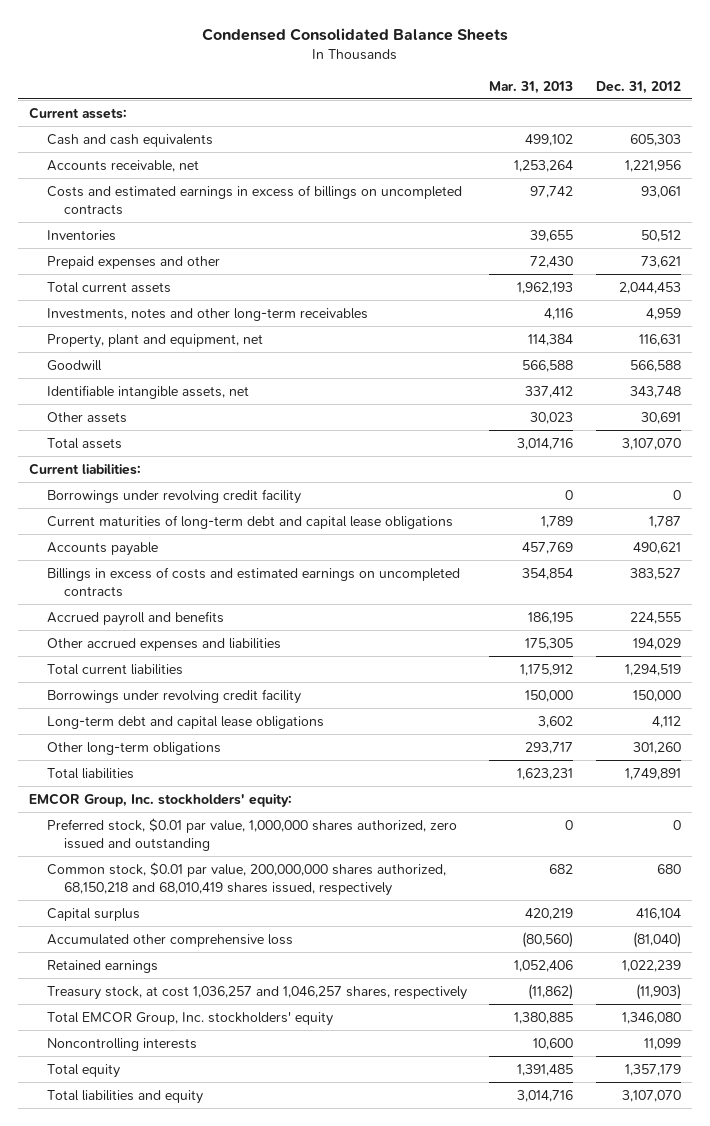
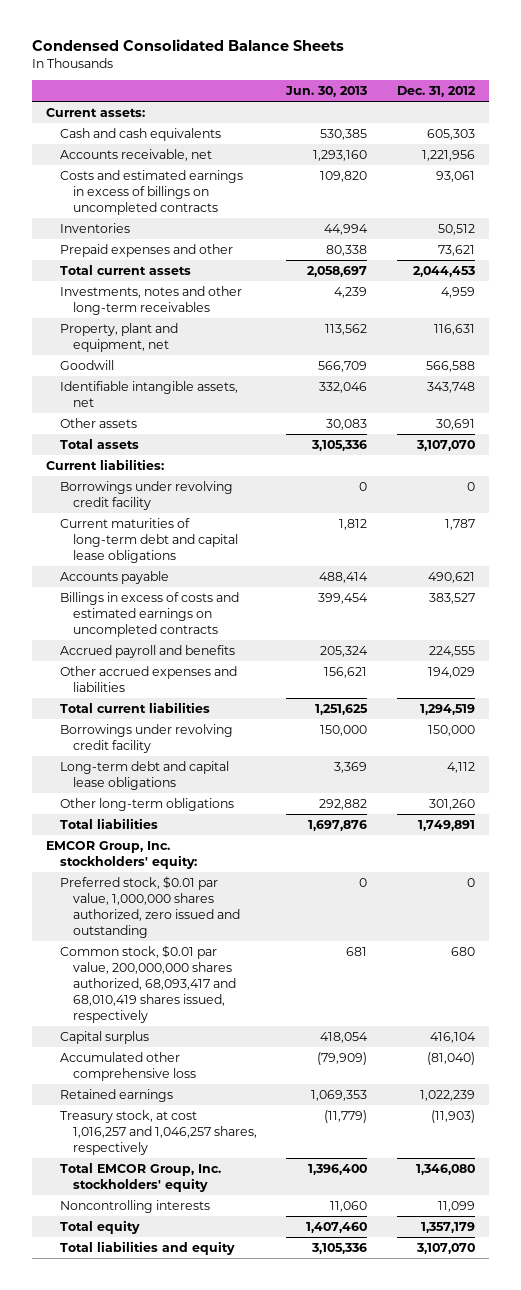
- | Mar. 31, 2013 | Dec. 31, 2012
+ | Jun. 30, 2013 | Dec. 31, 2012
- Common stock, $0.01 par value, 200,000,000 shares authorized, 68,150,218 and 68,010,419 shares issued, respectively | 682 | 680
+ Common stock, $0.01 par value, 200,000,000 shares authorized, 68,093,417 and 68,010,419 shares issued, respectively | 681 | 680
- Treasury stock, at cost 1,036,257 and 1,046,257 shares, respectively | (11,862) | (11,903)
+ Treasury stock, at cost 1,016,257 and 1,046,257 shares, respectively | (11,779) | (11,903)

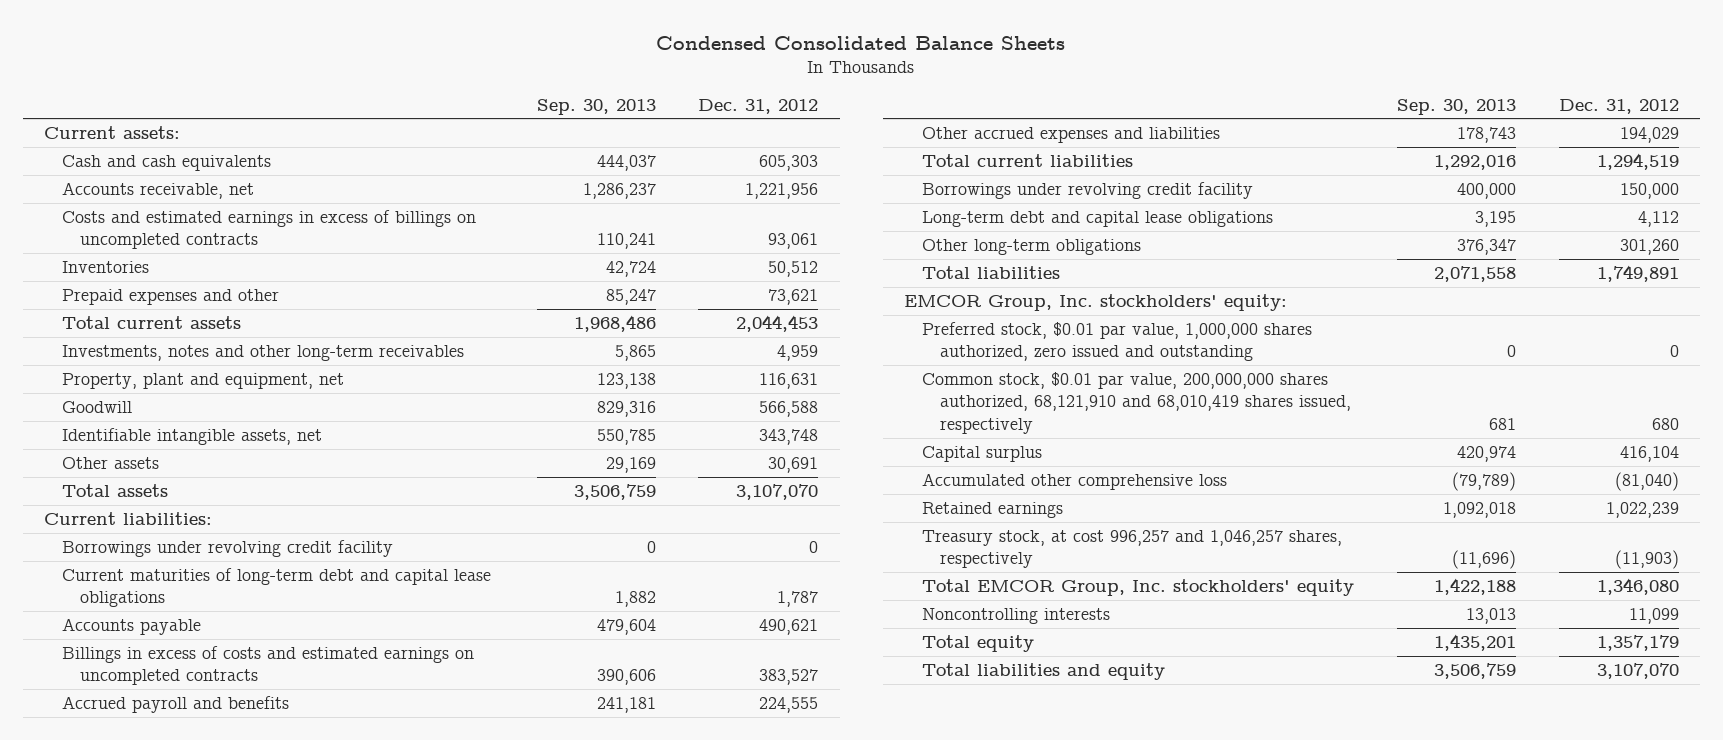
- | Jun. 30, 2013 | Dec. 31, 2012
+ | Sep. 30, 2013 | Dec. 31, 2012
- Common stock, $0.01 par value, 200,000,000 shares authorized, 68,093,417 and 68,010,419 shares issued, respectively | 681 | 680
+ Common stock, $0.01 par value, 200,000,000 shares authorized, 68,121,910 and 68,010,419 shares issued, respectively | 681 | 680
- Treasury stock, at cost 1,016,257 and 1,046,257 shares, respectively | (11,779) | (11,903)
+ Treasury stock, at cost 996,257 and 1,046,257 shares, respectively | (11,696) | (11,903)

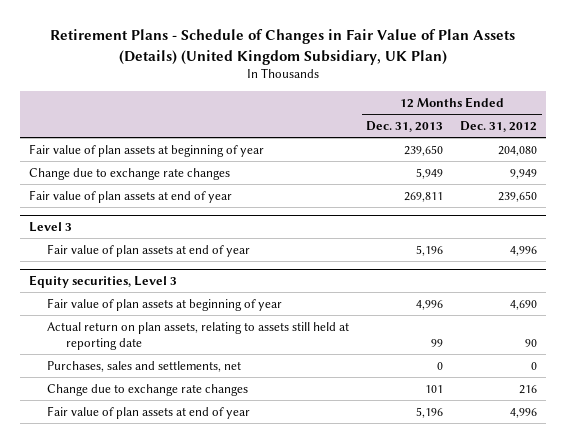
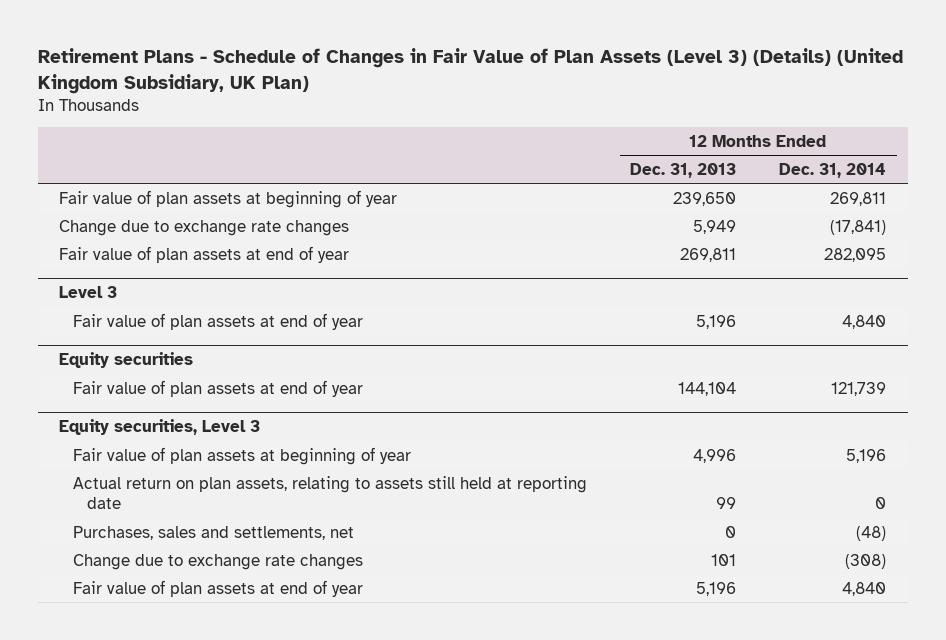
- Retirement Plans - Schedule of Changes in Fair Value of Plan Assets (Details) (United Kingdom Subsidiary, UK Plan)
+ Retirement Plans - Schedule of Changes in Fair Value of Plan Assets (Level 3) (Details) (United Kingdom Subsidiary, UK Plan)
- | 12 Months Ended Dec. 31, 2013 | 12 Months Ended Dec. 31, 2012
+ | 12 Months Ended Dec. 31, 2013 | 12 Months Ended Dec. 31, 2014
+ Equity securities
+ Fair value of plan assets at end of year | 144,104 | 121,739

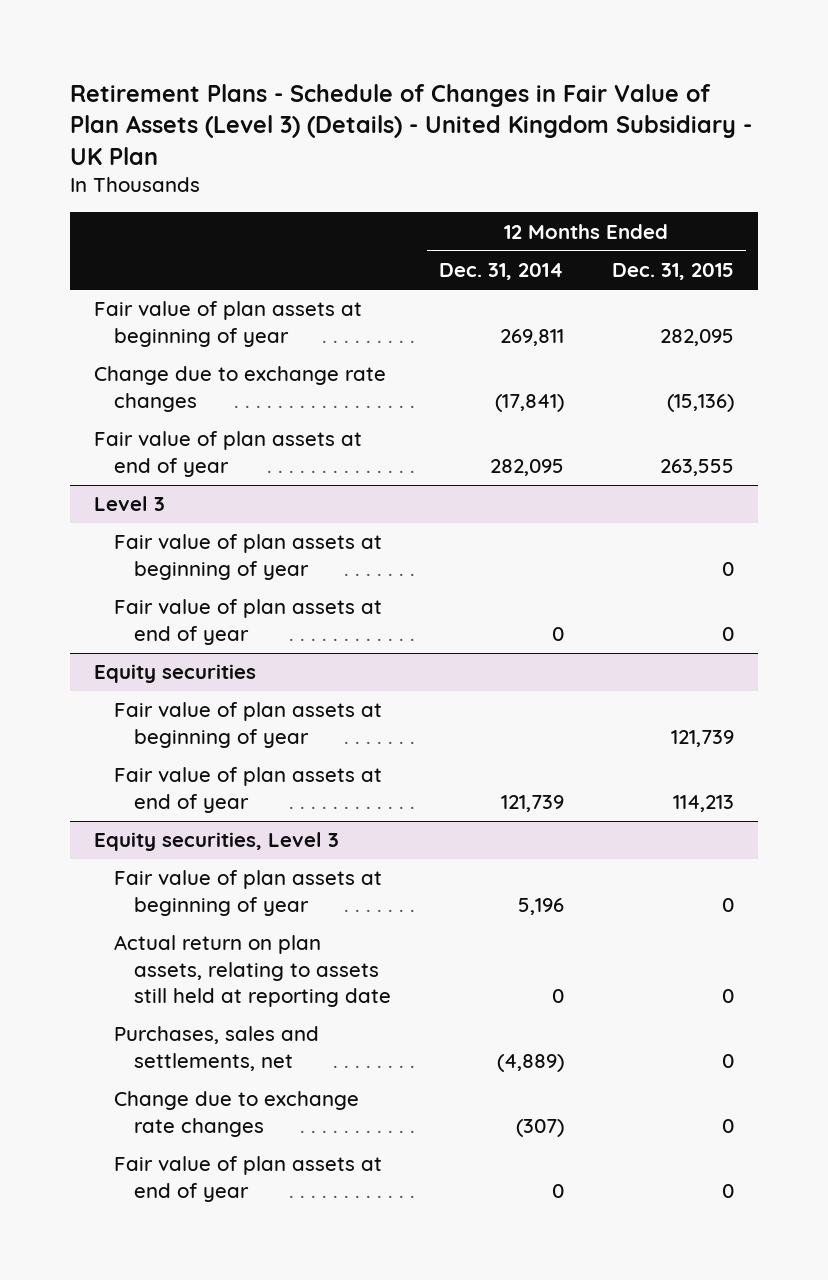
- Retirement Plans - Schedule of Changes in Fair Value of Plan Assets (Level 3) (Details) (United Kingdom Subsidiary, UK Plan)
+ Retirement Plans - Schedule of Changes in Fair Value of Plan Assets (Level 3) (Details) - United Kingdom Subsidiary - UK Plan
- | 12 Months Ended Dec. 31, 2013 | 12 Months Ended Dec. 31, 2014
+ | 12 Months Ended Dec. 31, 2014 | 12 Months Ended Dec. 31, 2015
@ Level 3
- Fair value of plan assets at end of year | 5,196 | 4,840
+ Fair value of plan assets at beginning of year | | 0
+ Fair value of plan assets at end of year | 0 | 0
@ Equity securities
+ Fair value of plan assets at beginning of year | | 121,739
@ Equity securities, Level 3
- Purchases, sales and settlements, net | 0 | (48)
- Change due to exchange rate changes | 101 | (308)
- Fair value of plan assets at end of year | 5,196 | 4,840
+ Purchases, sales and settlements, net | (4,889) | 0
+ Change due to exchange rate changes | (307) | 0
+ Fair value of plan assets at end of year | 0 | 0

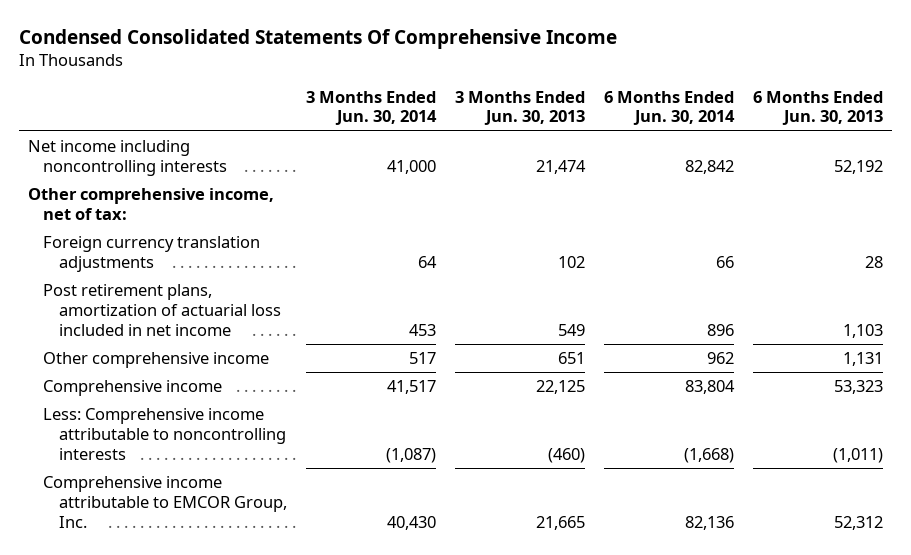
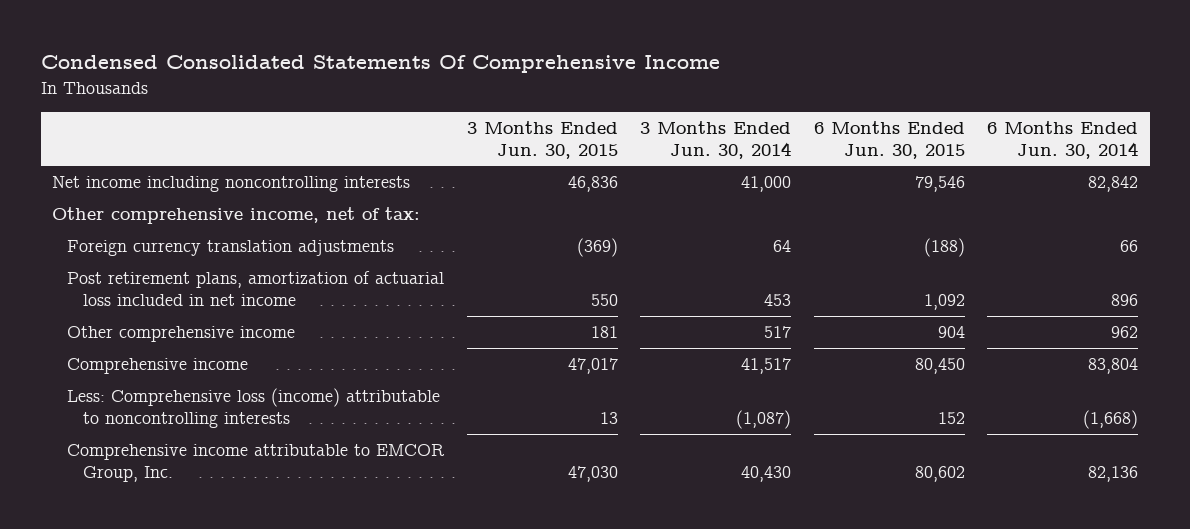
- | 3 Months Ended Jun. 30, 2014 | 3 Months Ended Jun. 30, 2013 | 6 Months Ended Jun. 30, 2014 | 6 Months Ended Jun. 30, 2013
+ | 3 Months Ended Jun. 30, 2015 | 3 Months Ended Jun. 30, 2014 | 6 Months Ended Jun. 30, 2015 | 6 Months Ended Jun. 30, 2014
- Less: Comprehensive income attributable to noncontrolling interests | (1,087) | (460) | (1,668) | (1,011)
+ Less: Comprehensive loss (income) attributable to noncontrolling interests | 13 | (1,087) | 152 | (1,668)

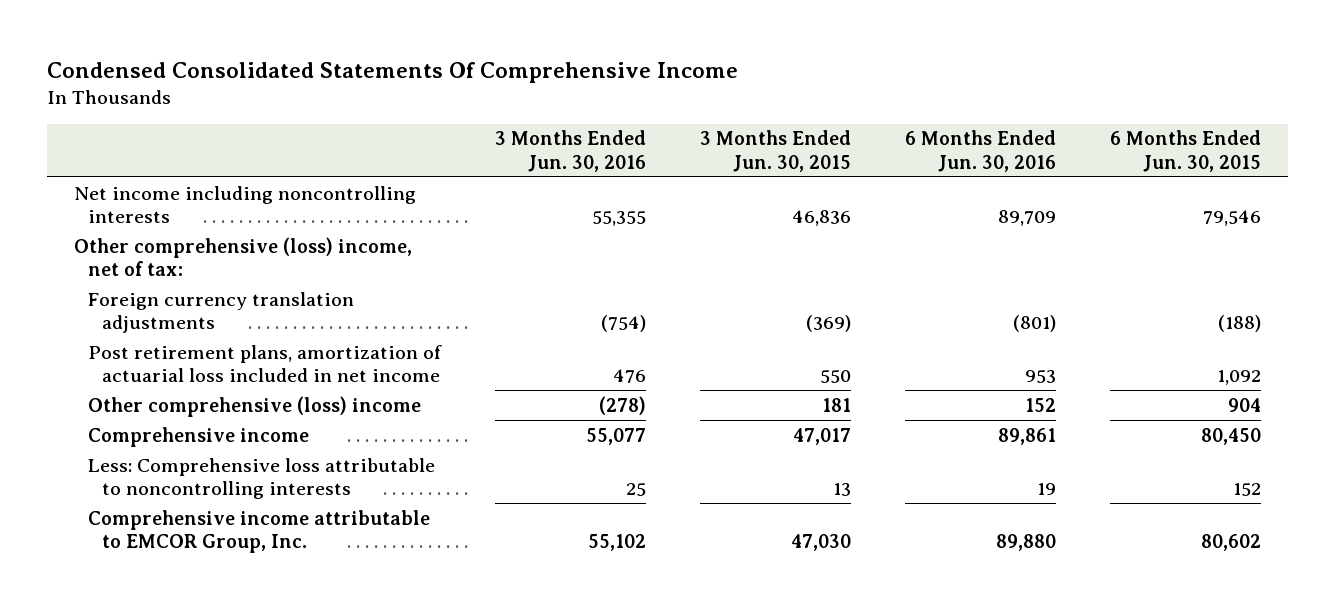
- | 3 Months Ended Jun. 30, 2015 | 3 Months Ended Jun. 30, 2014 | 6 Months Ended Jun. 30, 2015 | 6 Months Ended Jun. 30, 2014
+ | 3 Months Ended Jun. 30, 2016 | 3 Months Ended Jun. 30, 2015 | 6 Months Ended Jun. 30, 2016 | 6 Months Ended Jun. 30, 2015
- Other comprehensive income, net of tax:
+ Other comprehensive (loss) income, net of tax:
- Other comprehensive income | 181 | 517 | 904 | 962
+ Other comprehensive (loss) income | (278) | 181 | 152 | 904
- Less: Comprehensive loss (income) attributable to noncontrolling interests | 13 | (1,087) | 152 | (1,668)
+ Less: Comprehensive loss attributable to noncontrolling interests | 25 | 13 | 19 | 152

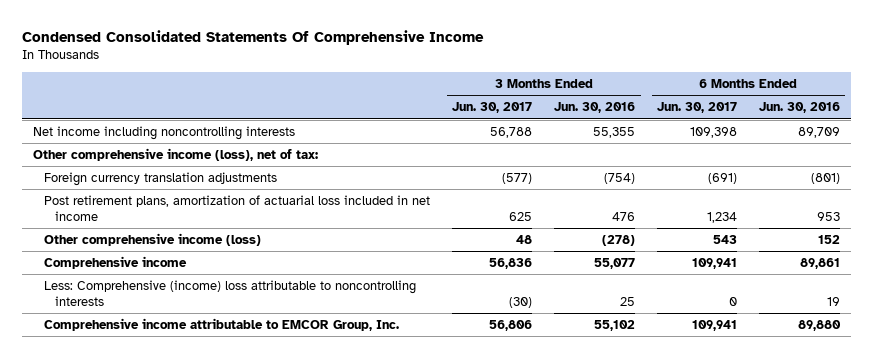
- | 3 Months Ended Jun. 30, 2016 | 3 Months Ended Jun. 30, 2015 | 6 Months Ended Jun. 30, 2016 | 6 Months Ended Jun. 30, 2015
+ | 3 Months Ended Jun. 30, 2017 | 3 Months Ended Jun. 30, 2016 | 6 Months Ended Jun. 30, 2017 | 6 Months Ended Jun. 30, 2016
- Other comprehensive (loss) income, net of tax:
+ Other comprehensive income (loss), net of tax:
- Other comprehensive (loss) income | (278) | 181 | 152 | 904
+ Other comprehensive income (loss) | 48 | (278) | 543 | 152
- Less: Comprehensive loss attributable to noncontrolling interests | 25 | 13 | 19 | 152
+ Less: Comprehensive (income) loss attributable to noncontrolling interests | (30) | 25 | 0 | 19

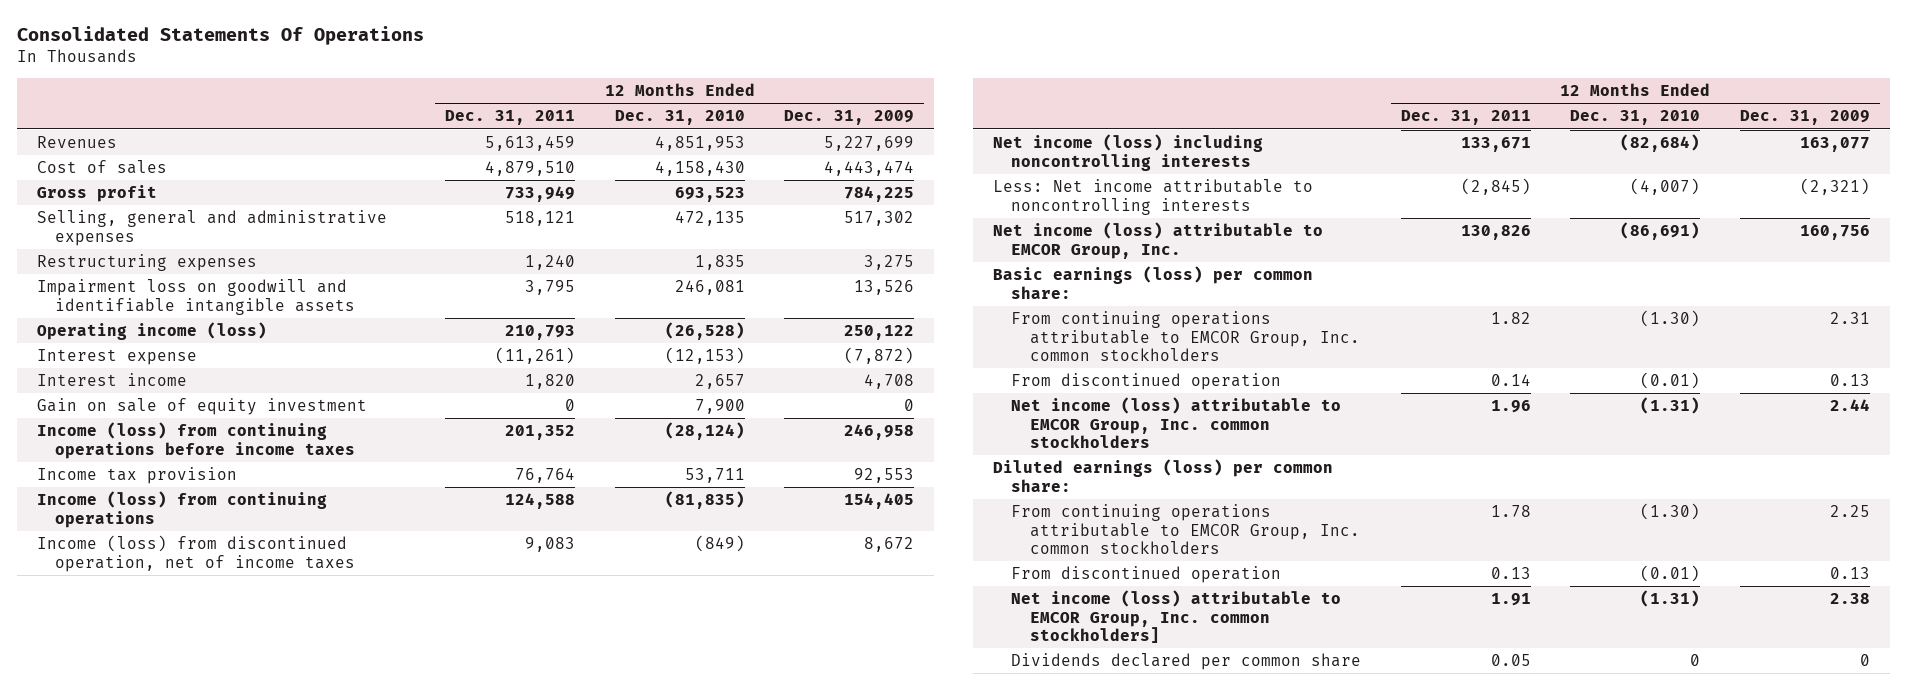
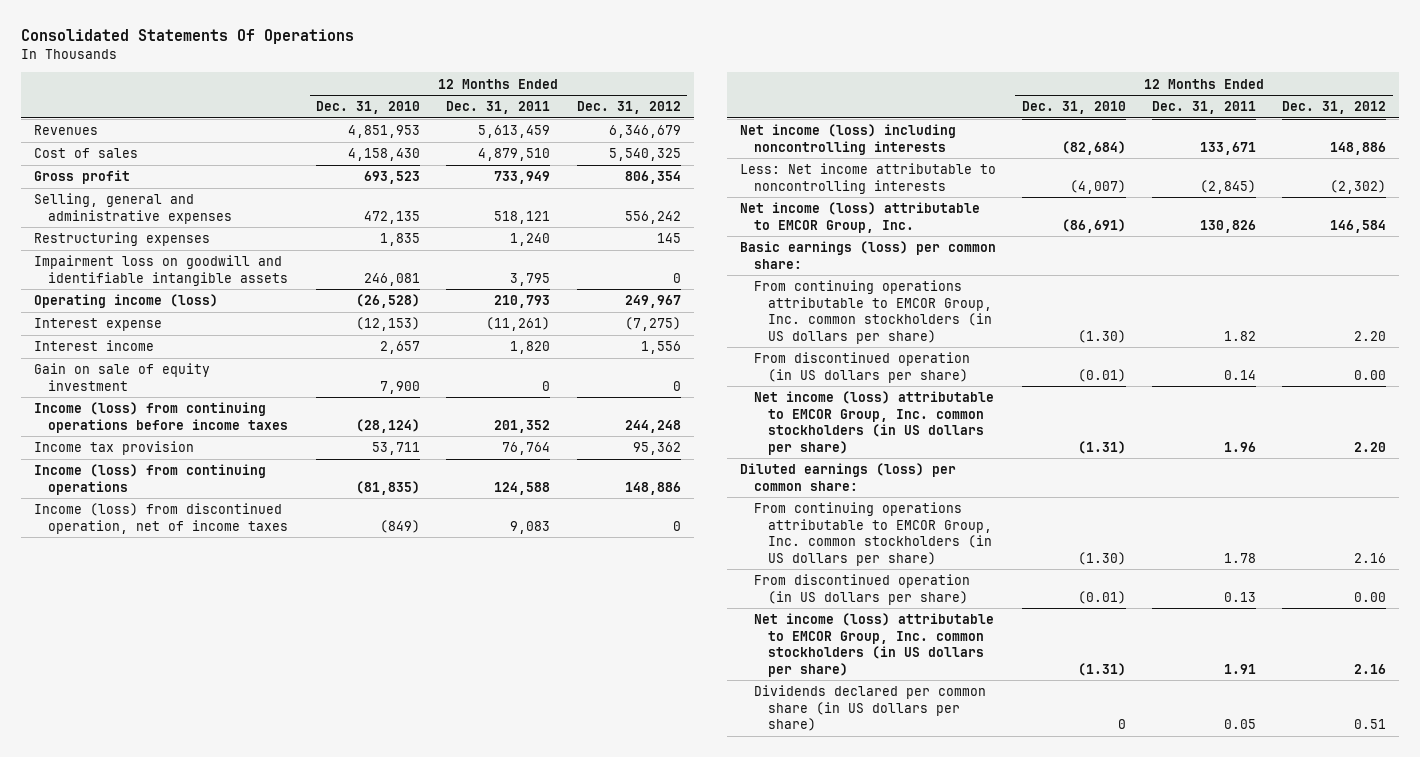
- | 12 Months Ended Dec. 31, 2011 | 12 Months Ended Dec. 31, 2010 | 12 Months Ended Dec. 31, 2009
+ | 12 Months Ended Dec. 31, 2010 | 12 Months Ended Dec. 31, 2011 | 12 Months Ended Dec. 31, 2012
- From continuing operations attributable to EMCOR Group, Inc. common stockholders | 1.82 | (1.30) | 2.31
- From discontinued operation | 0.14 | (0.01) | 0.13
- Net income (loss) attributable to EMCOR Group, Inc. common stockholders | 1.96 | (1.31) | 2.44
+ From continuing operations attributable to EMCOR Group, Inc. common stockholders (in US dollars per share) | (1.30) | 1.82 | 2.20
+ From discontinued operation (in US dollars per share) | (0.01) | 0.14 | 0.00
+ Net income (loss) attributable to EMCOR Group, Inc. common stockholders (in US dollars per share) | (1.31) | 1.96 | 2.20
- From continuing operations attributable to EMCOR Group, Inc. common stockholders | 1.78 | (1.30) | 2.25
- From discontinued operation | 0.13 | (0.01) | 0.13
- Net income (loss) attributable to EMCOR Group, Inc. common stockholders] | 1.91 | (1.31) | 2.38
- Dividends declared per common share | 0.05 | 0 | 0
+ From continuing operations attributable to EMCOR Group, Inc. common stockholders (in US dollars per share) | (1.30) | 1.78 | 2.16
+ From discontinued operation (in US dollars per share) | (0.01) | 0.13 | 0.00
+ Net income (loss) attributable to EMCOR Group, Inc. common stockholders (in US dollars per share) | (1.31) | 1.91 | 2.16
+ Dividends declared per common share (in US dollars per share) | 0 | 0.05 | 0.51

